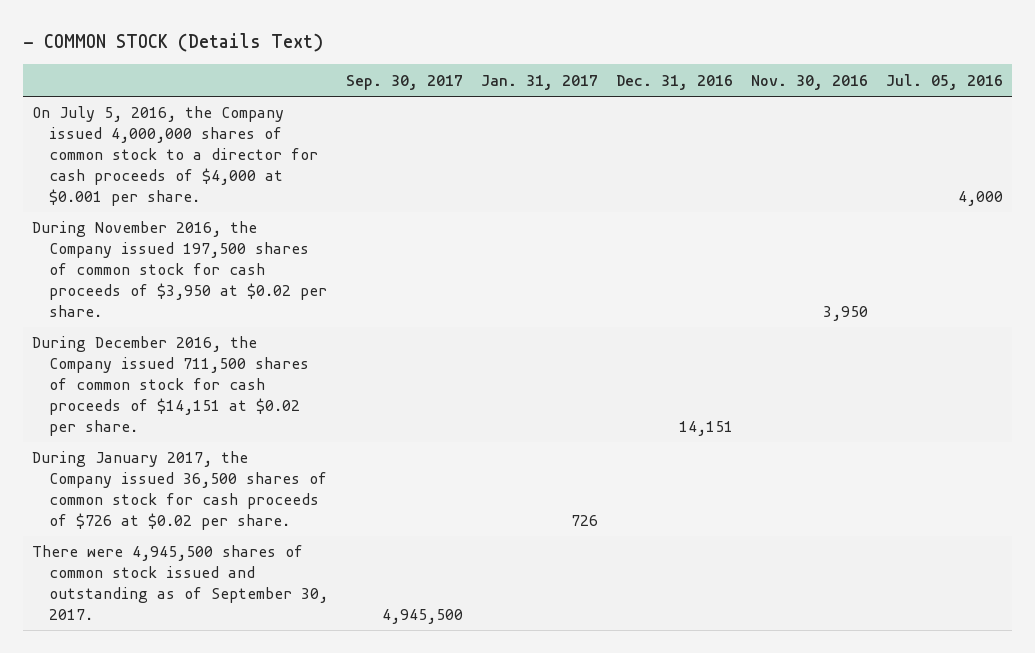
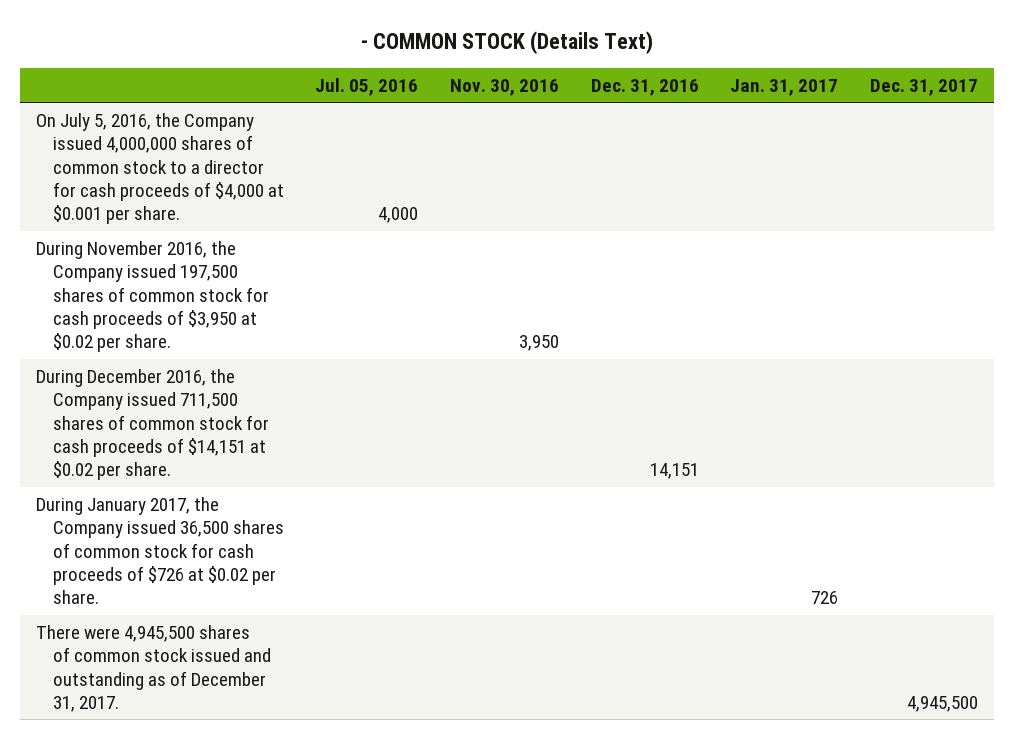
- | Sep. 30, 2017 | Jan. 31, 2017 | Dec. 31, 2016 | Nov. 30, 2016 | Jul. 05, 2016
+ | Jul. 05, 2016 | Nov. 30, 2016 | Dec. 31, 2016 | Jan. 31, 2017 | Dec. 31, 2017
- There were 4,945,500 shares of common stock issued and outstanding as of September 30, 2017. | 4,945,500 | | | |
+ There were 4,945,500 shares of common stock issued and outstanding as of December 31, 2017. | | | | | 4,945,500

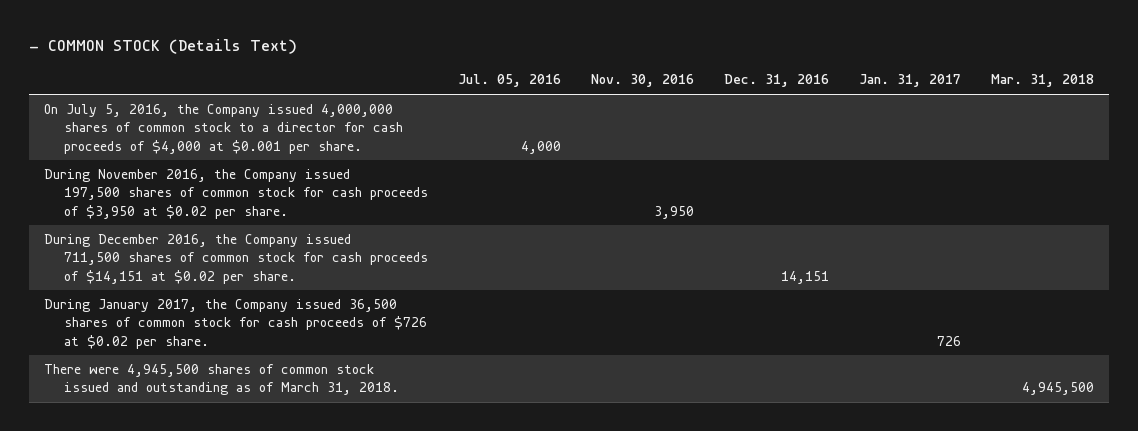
- | Jul. 05, 2016 | Nov. 30, 2016 | Dec. 31, 2016 | Jan. 31, 2017 | Dec. 31, 2017
+ | Jul. 05, 2016 | Nov. 30, 2016 | Dec. 31, 2016 | Jan. 31, 2017 | Mar. 31, 2018
- There were 4,945,500 shares of common stock issued and outstanding as of December 31, 2017. | | | | | 4,945,500
+ There were 4,945,500 shares of common stock issued and outstanding as of March 31, 2018. | | | | | 4,945,500

